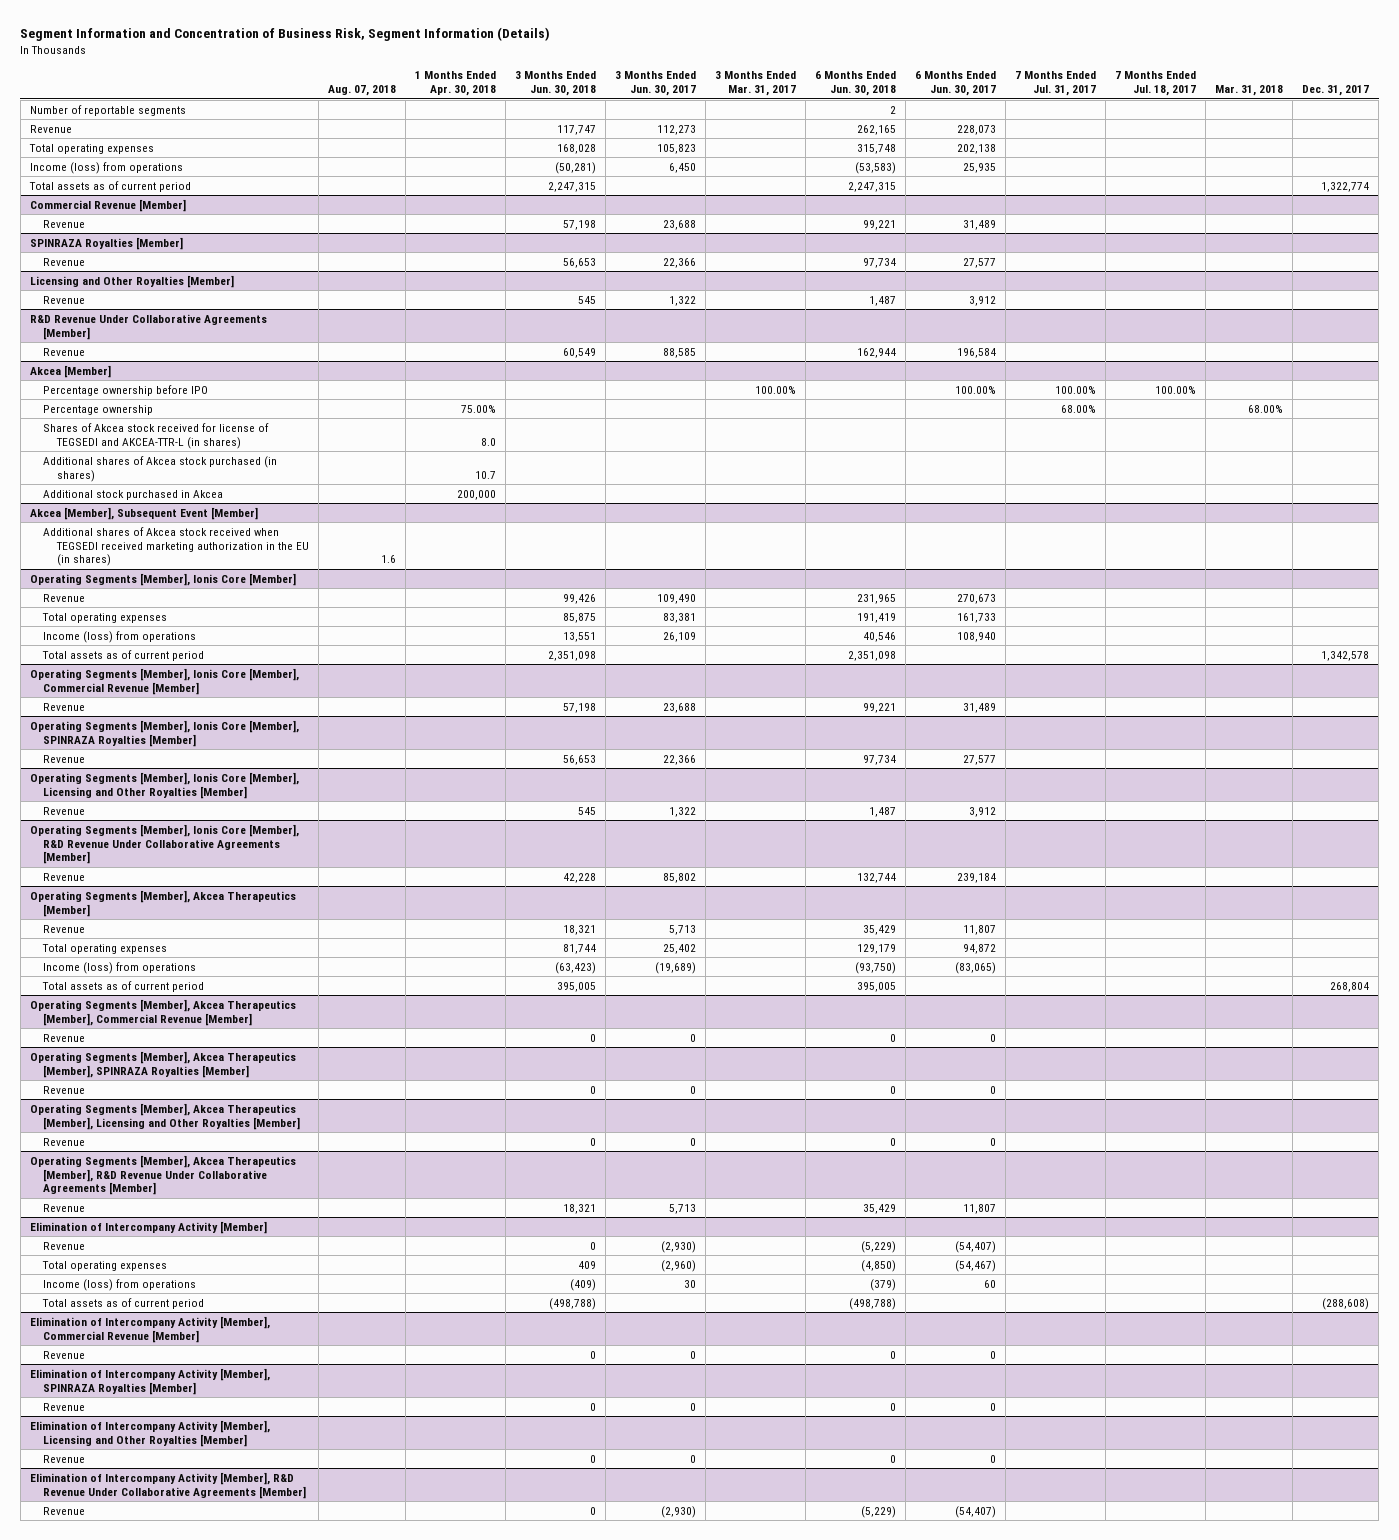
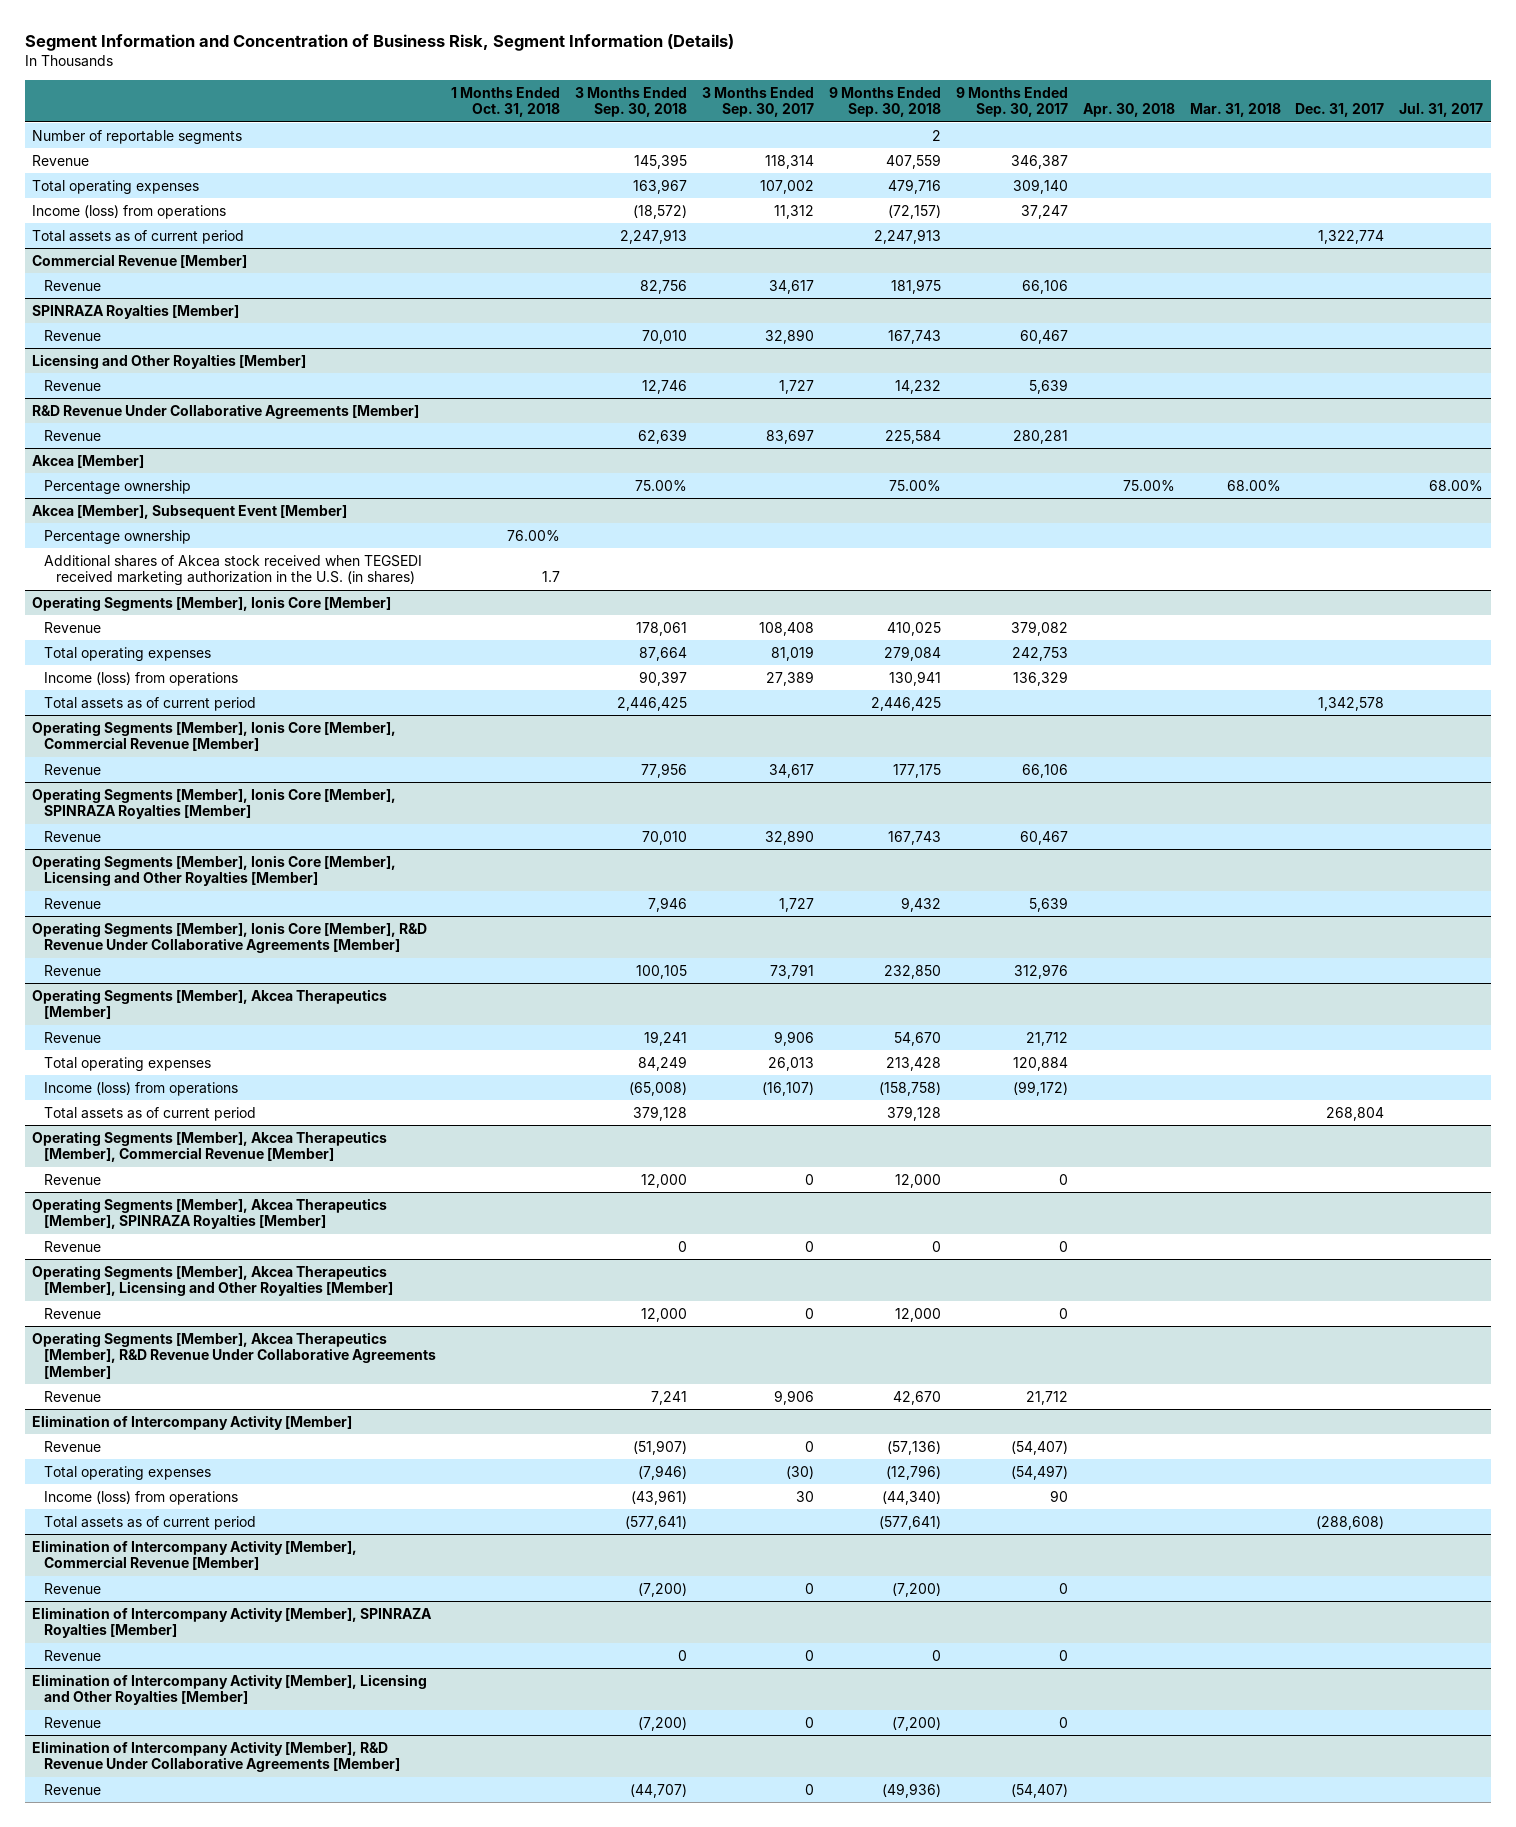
- | Aug. 07, 2018 | 1 Months Ended Apr. 30, 2018 | 3 Months Ended Jun. 30, 2018 | 3 Months Ended Jun. 30, 2017 | 3 Months Ended Mar. 31, 2017 | 6 Months Ended Jun. 30, 2018 | 6 Months Ended Jun. 30, 2017 | 7 Months Ended Jul. 31, 2017 | 7 Months Ended Jul. 18, 2017 | Mar. 31, 2018 | Dec. 31, 2017
+ | 1 Months Ended Oct. 31, 2018 | 3 Months Ended Sep. 30, 2018 | 3 Months Ended Sep. 30, 2017 | 9 Months Ended Sep. 30, 2018 | 9 Months Ended Sep. 30, 2017 | Apr. 30, 2018 | Mar. 31, 2018 | Dec. 31, 2017 | Jul. 31, 2017
@ Akcea [Member]
- Percentage ownership before IPO | | | | | 100.00% | | 100.00% | 100.00% | 100.00% | |
- Shares of Akcea stock received for license of TEGSEDI and AKCEA-TTR-L (in shares) | | 8.0 | | | | | | | | |
- Additional shares of Akcea stock purchased (in shares) | | 10.7 | | | | | | | | |
- Additional stock purchased in Akcea | | 200,000 | | | | | | | | |
@ Akcea [Member], Subsequent Event [Member]
- Additional shares of Akcea stock received when TEGSEDI received marketing authorization in the EU (in shares) | 1.6 | | | | | | | | | |
+ Percentage ownership | 76.00% | | | | | | | |
+ Additional shares of Akcea stock received when TEGSEDI received marketing authorization in the U.S. (in shares) | 1.7 | | | | | | | |

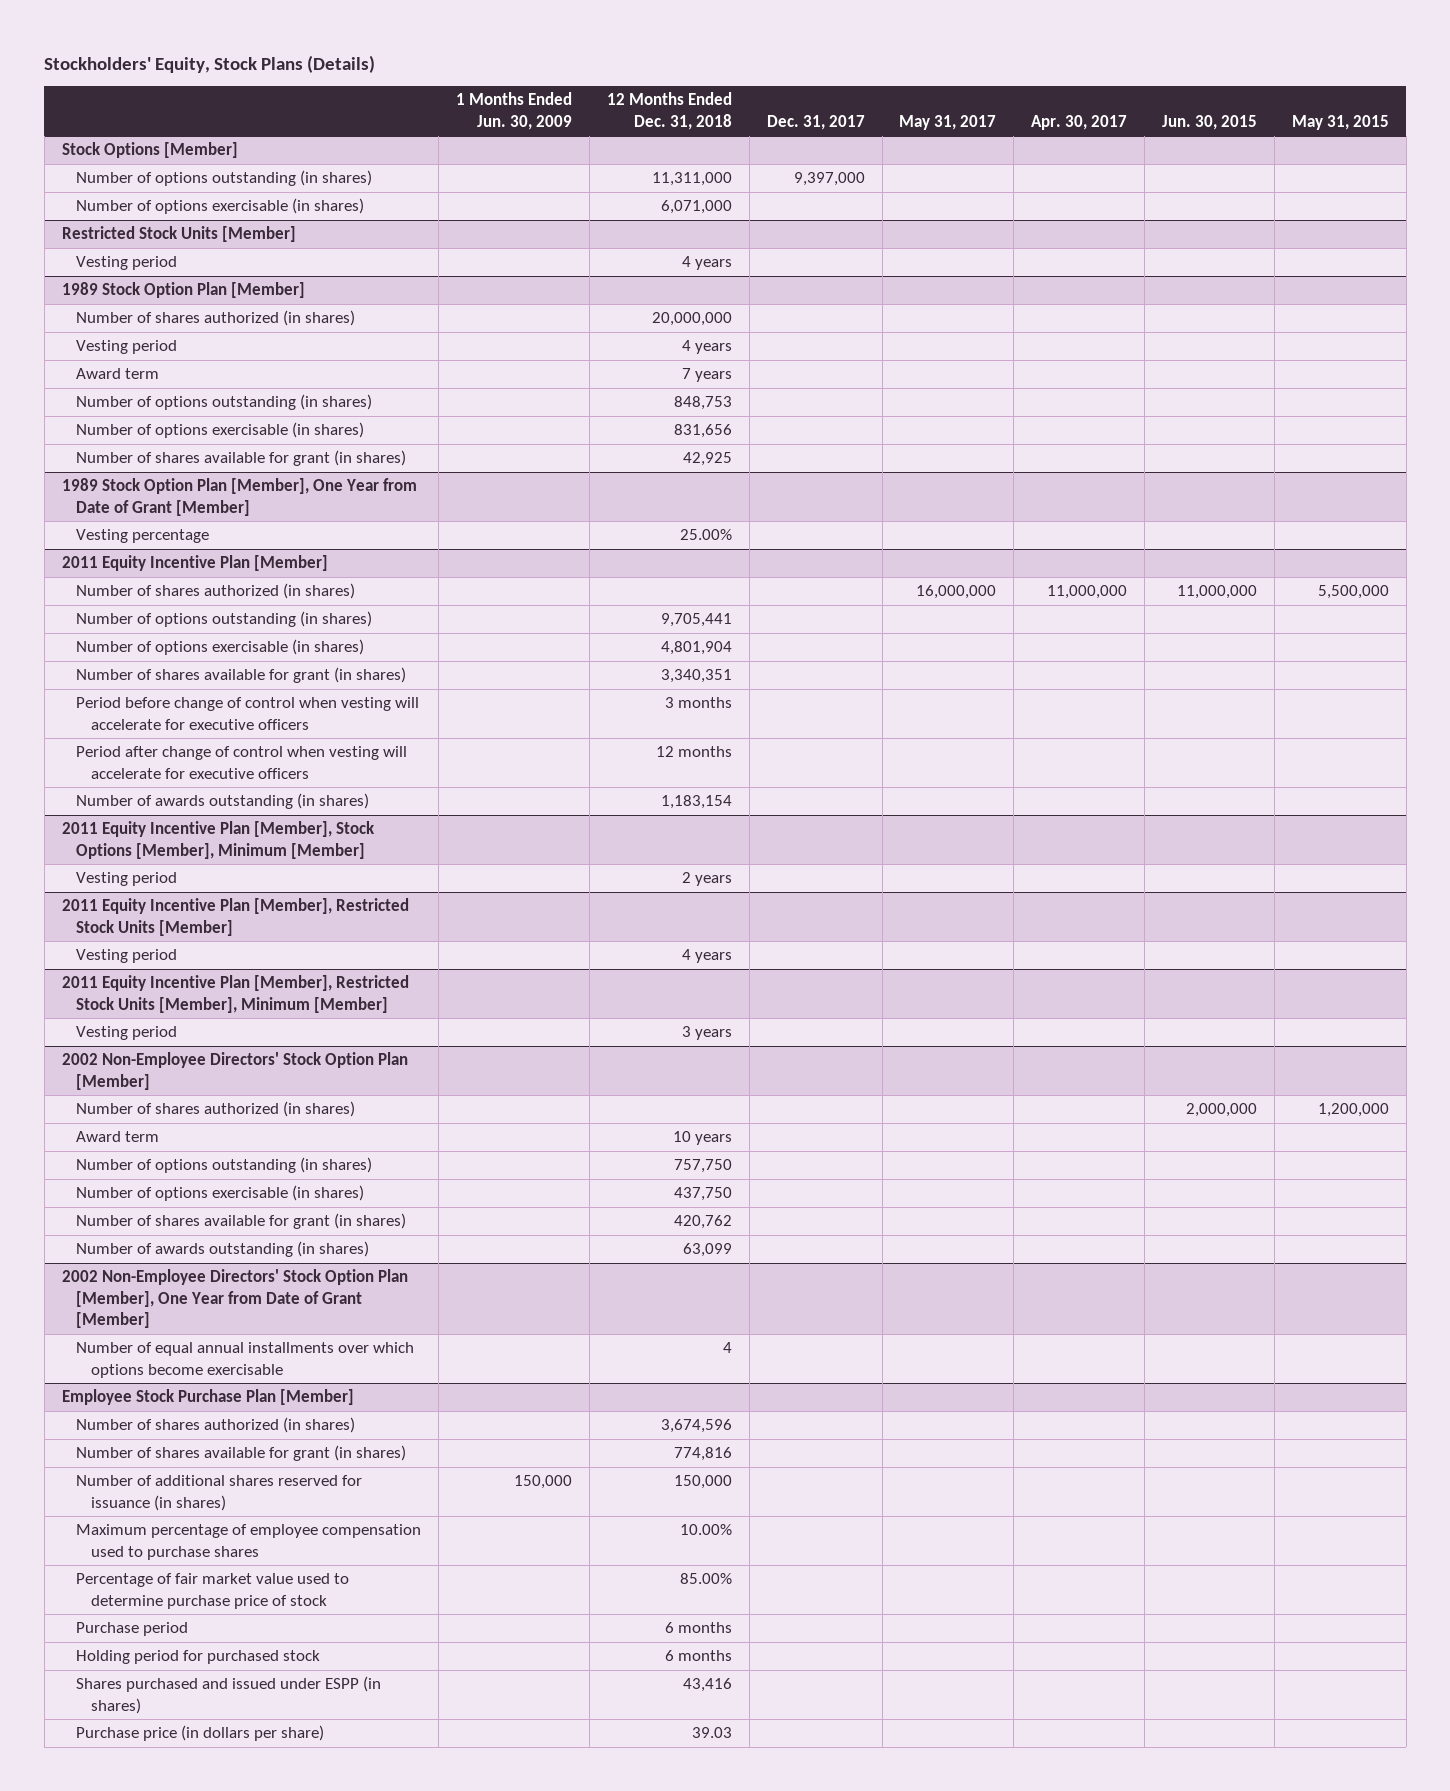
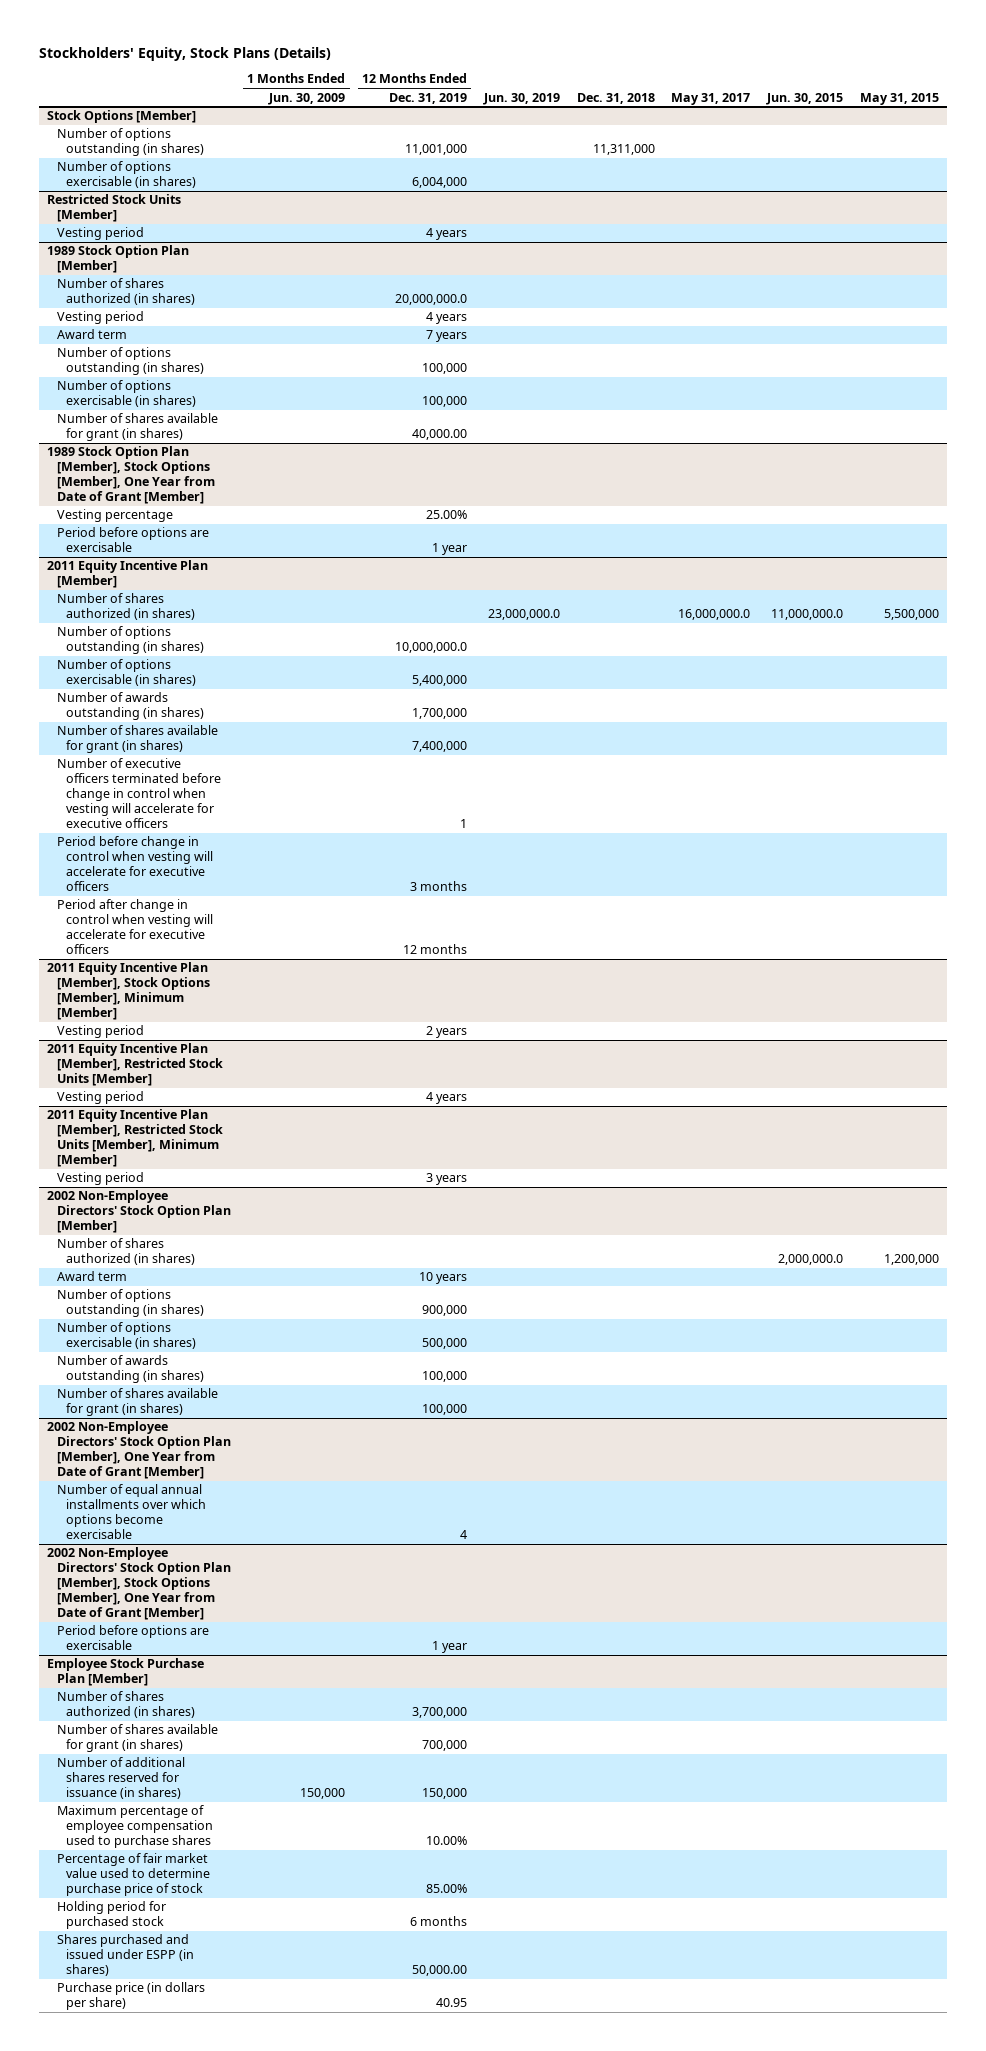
- | 1 Months Ended Jun. 30, 2009 | 12 Months Ended Dec. 31, 2018 | Dec. 31, 2017 | May 31, 2017 | Apr. 30, 2017 | Jun. 30, 2015 | May 31, 2015
+ | 1 Months Ended Jun. 30, 2009 | 12 Months Ended Dec. 31, 2019 | Jun. 30, 2019 | Dec. 31, 2018 | May 31, 2017 | Jun. 30, 2015 | May 31, 2015
- 1989 Stock Option Plan [Member], One Year from Date of Grant [Member]
+ 1989 Stock Option Plan [Member], Stock Options [Member], One Year from Date of Grant [Member]
+ Period before options are exercisable | | 1 year | | | | |
@ 2011 Equity Incentive Plan [Member]
- Number of shares authorized (in shares) | | | | 16,000,000 | 11,000,000 | 11,000,000 | 5,500,000
+ Number of shares authorized (in shares) | | | 23,000,000.0 | | 16,000,000.0 | 11,000,000.0 | 5,500,000
- Period before change of control when vesting will accelerate for executive officers | | 3 months | | | | |
- Period after change of control when vesting will accelerate for executive officers | | 12 months | | | | |
moved down: Number of shares available for grant (in shares) | | 7,400,000 | | | | |
+ Number of executive officers terminated before change in control when vesting will accelerate for executive officers | | 1 | | | | |
+ Period before change in control when vesting will accelerate for executive officers | | 3 months | | | | |
+ Period after change in control when vesting will accelerate for executive officers | | 12 months | | | | |
@ 2002 Non-Employee Directors' Stock Option Plan [Member]
- Number of shares authorized (in shares) | | | | | | 2,000,000 | 1,200,000
+ Number of shares authorized (in shares) | | | | | | 2,000,000.0 | 1,200,000
moved down: Number of shares available for grant (in shares) | | 100,000 | | | | |
+ 2002 Non-Employee Directors' Stock Option Plan [Member], Stock Options [Member], One Year from Date of Grant [Member]
+ Period before options are exercisable | | 1 year | | | | |
@ Employee Stock Purchase Plan [Member]
- Purchase period | | 6 months | | | | |

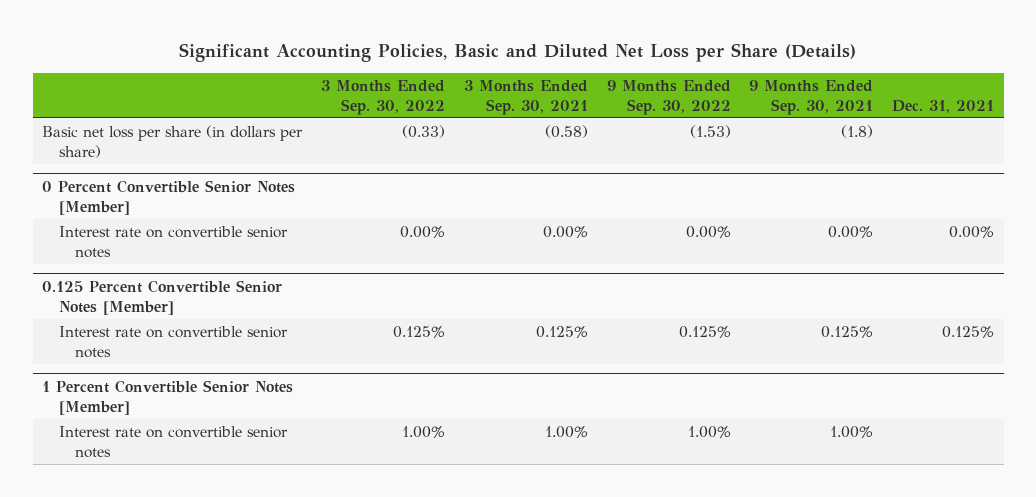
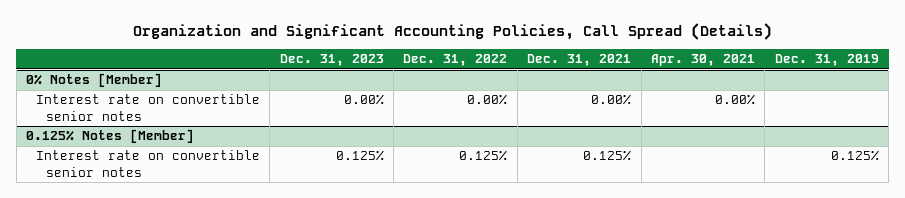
- Significant Accounting Policies, Basic and Diluted Net Loss per Share (Details)
+ Organization and Significant Accounting Policies, Call Spread (Details)
- | 3 Months Ended Sep. 30, 2022 | 3 Months Ended Sep. 30, 2021 | 9 Months Ended Sep. 30, 2022 | 9 Months Ended Sep. 30, 2021 | Dec. 31, 2021
+ | Dec. 31, 2023 | Dec. 31, 2022 | Dec. 31, 2021 | Apr. 30, 2021 | Dec. 31, 2019
- Basic net loss per share (in dollars per share) | (0.33) | (0.58) | (1.53) | (1.8) |
- 0 Percent Convertible Senior Notes [Member]
+ 0% Notes [Member]
- 0.125 Percent Convertible Senior Notes [Member]
+ 0.125% Notes [Member]
- 1 Percent Convertible Senior Notes [Member]
- Interest rate on convertible senior notes | 1.00% | 1.00% | 1.00% | 1.00% |

